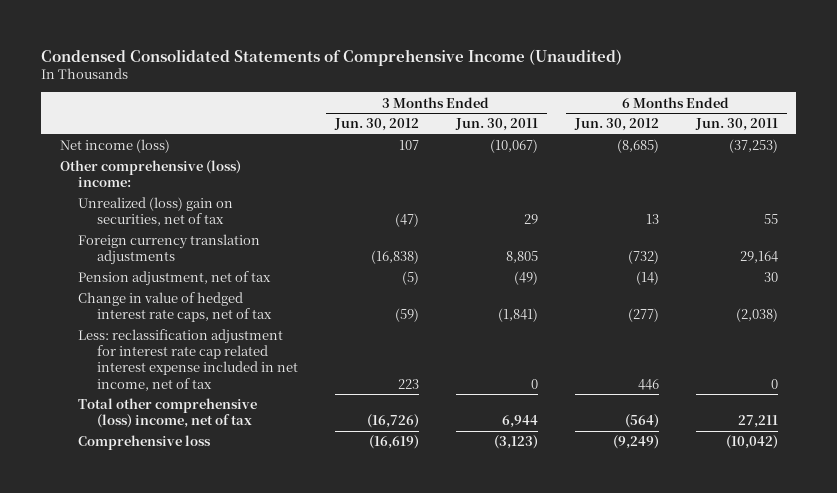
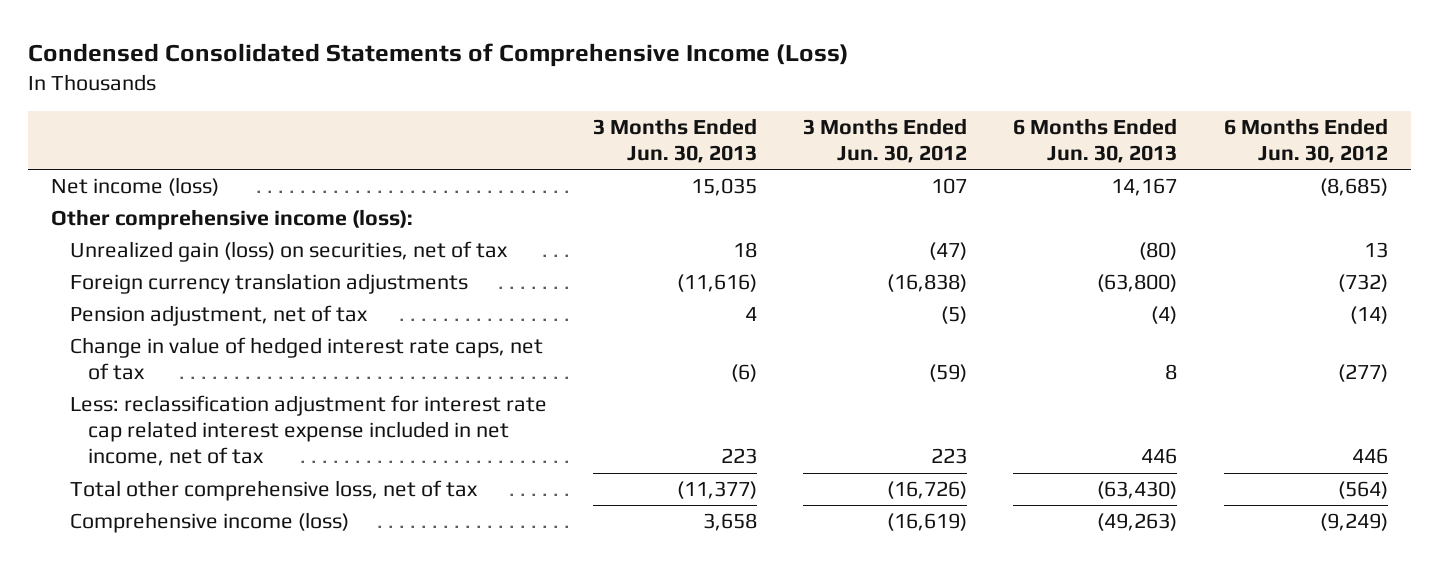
- Condensed Consolidated Statements of Comprehensive Income (Unaudited)
+ Condensed Consolidated Statements of Comprehensive Income (Loss)
- | 3 Months Ended Jun. 30, 2012 | 3 Months Ended Jun. 30, 2011 | 6 Months Ended Jun. 30, 2012 | 6 Months Ended Jun. 30, 2011
+ | 3 Months Ended Jun. 30, 2013 | 3 Months Ended Jun. 30, 2012 | 6 Months Ended Jun. 30, 2013 | 6 Months Ended Jun. 30, 2012
- Other comprehensive (loss) income:
- Unrealized (loss) gain on securities, net of tax | (47) | 29 | 13 | 55
+ Other comprehensive income (loss):
+ Unrealized gain (loss) on securities, net of tax | 18 | (47) | (80) | 13
- Total other comprehensive (loss) income, net of tax | (16,726) | 6,944 | (564) | 27,211
- Comprehensive loss | (16,619) | (3,123) | (9,249) | (10,042)
+ Total other comprehensive loss, net of tax | (11,377) | (16,726) | (63,430) | (564)
+ Comprehensive income (loss) | 3,658 | (16,619) | (49,263) | (9,249)

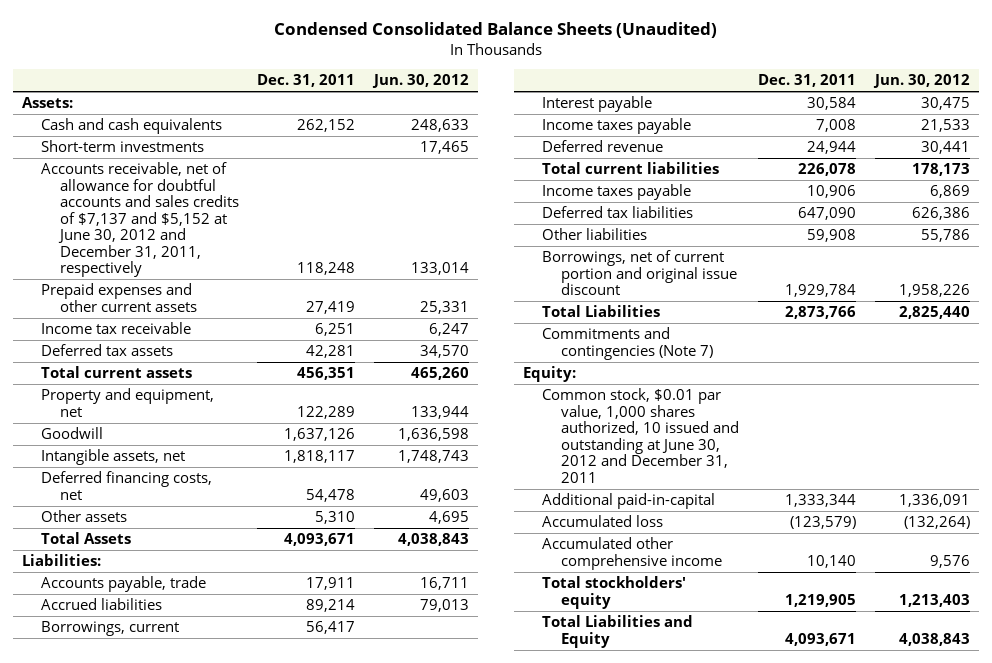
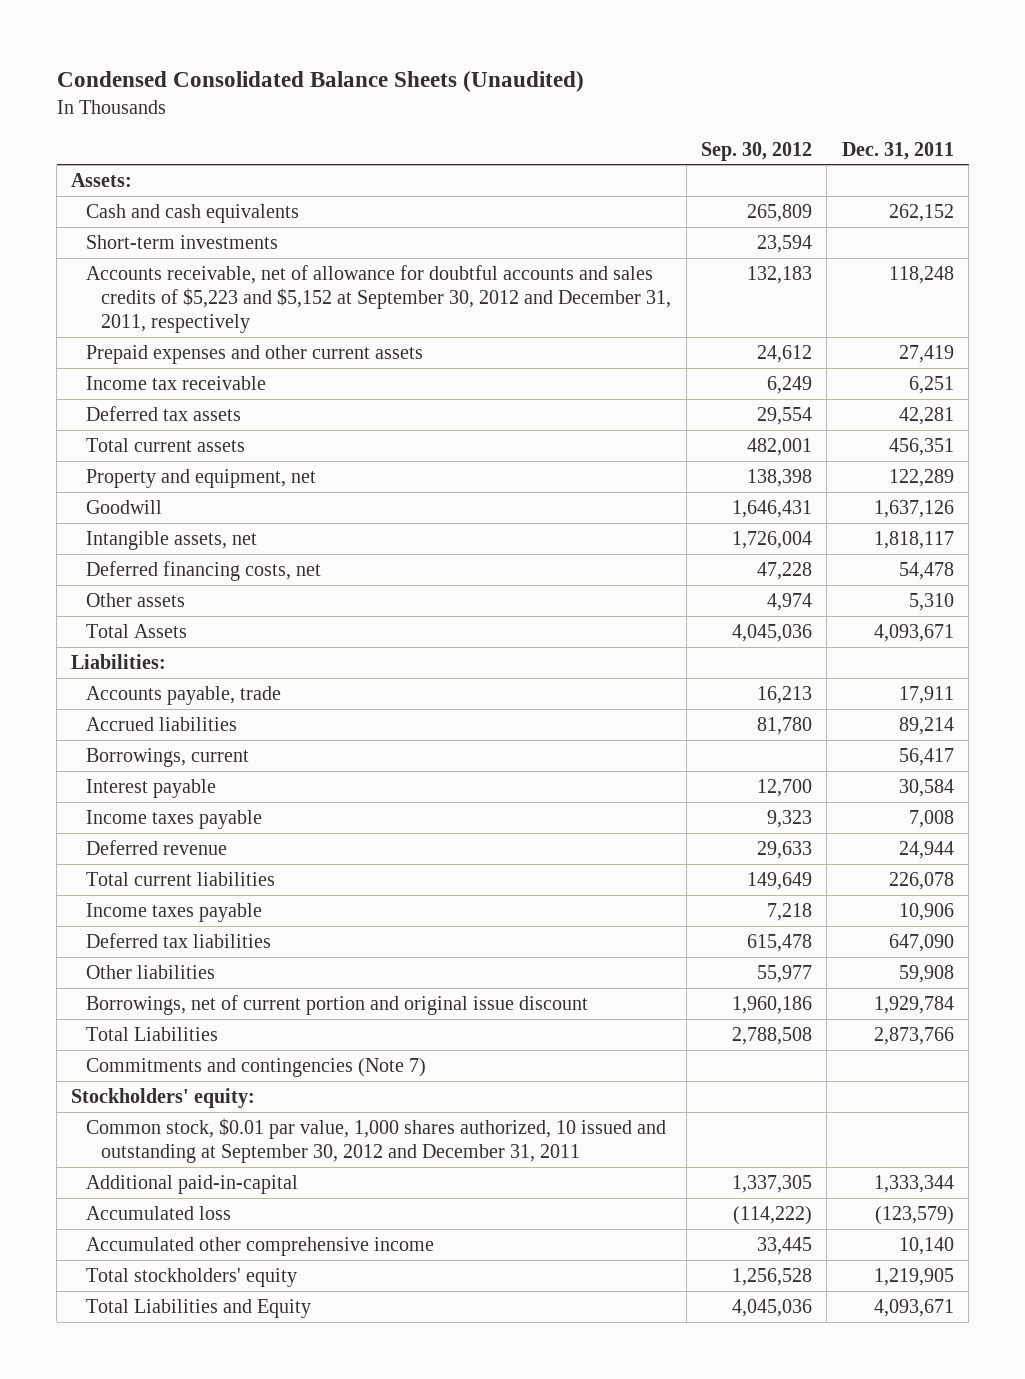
- | Dec. 31, 2011 | Jun. 30, 2012
+ | Sep. 30, 2012 | Dec. 31, 2011
- Accounts receivable, net of allowance for doubtful accounts and sales credits of $7,137 and $5,152 at June 30, 2012 and December 31, 2011, respectively | 118,248 | 133,014
+ Accounts receivable, net of allowance for doubtful accounts and sales credits of $5,223 and $5,152 at September 30, 2012 and December 31, 2011, respectively | 132,183 | 118,248
- Equity:
- Common stock, $0.01 par value, 1,000 shares authorized, 10 issued and outstanding at June 30, 2012 and December 31, 2011
+ Stockholders' equity:
+ Common stock, $0.01 par value, 1,000 shares authorized, 10 issued and outstanding at September 30, 2012 and December 31, 2011

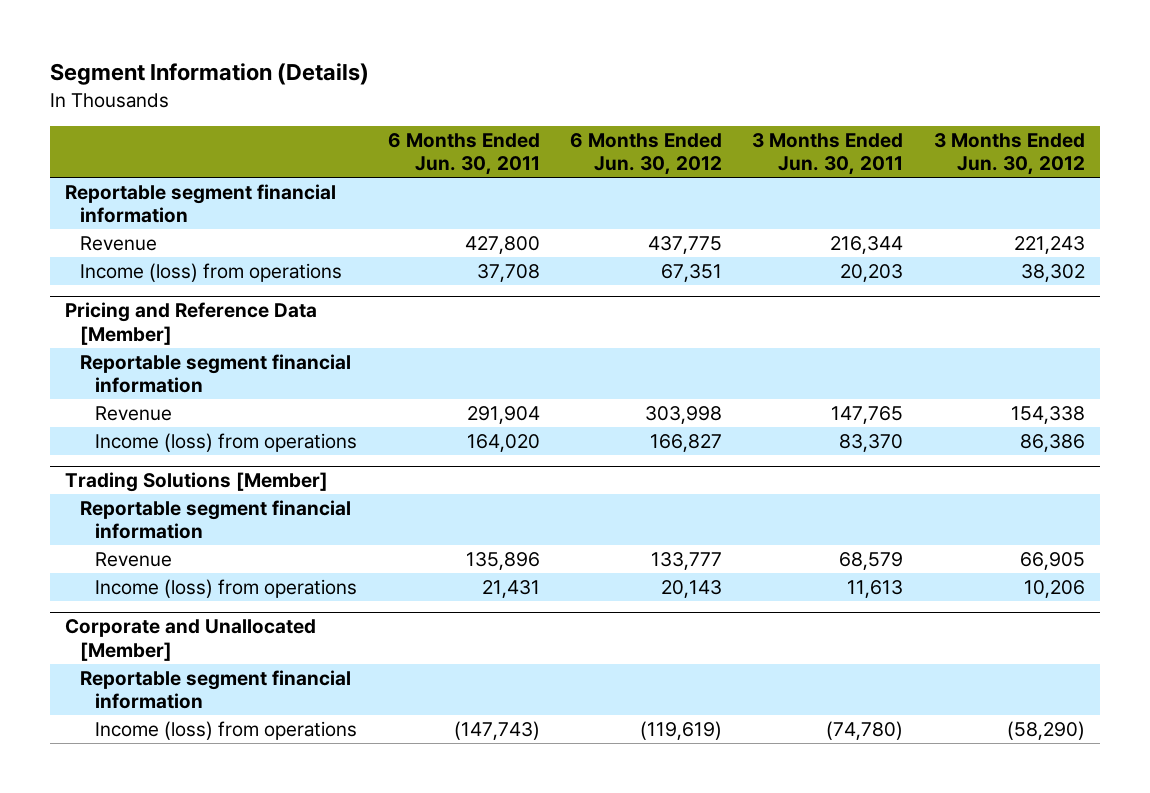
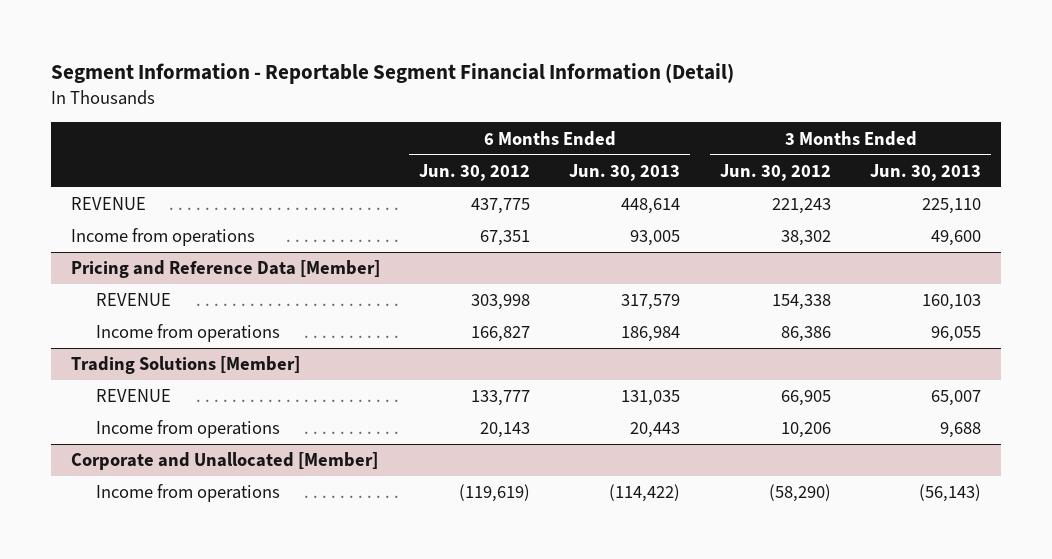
- Segment Information (Details)
+ Segment Information - Reportable Segment Financial Information (Detail)
- | 6 Months Ended Jun. 30, 2011 | 6 Months Ended Jun. 30, 2012 | 3 Months Ended Jun. 30, 2011 | 3 Months Ended Jun. 30, 2012
+ | 6 Months Ended Jun. 30, 2012 | 6 Months Ended Jun. 30, 2013 | 3 Months Ended Jun. 30, 2012 | 3 Months Ended Jun. 30, 2013
- Reportable segment financial information
- Revenue | 427,800 | 437,775 | 216,344 | 221,243
- Income (loss) from operations | 37,708 | 67,351 | 20,203 | 38,302
+ REVENUE | 437,775 | 448,614 | 221,243 | 225,110
+ Income from operations | 67,351 | 93,005 | 38,302 | 49,600
@ Pricing and Reference Data [Member]
- Reportable segment financial information
- Revenue | 291,904 | 303,998 | 147,765 | 154,338
- Income (loss) from operations | 164,020 | 166,827 | 83,370 | 86,386
+ REVENUE | 303,998 | 317,579 | 154,338 | 160,103
+ Income from operations | 166,827 | 186,984 | 86,386 | 96,055
@ Trading Solutions [Member]
- Reportable segment financial information
- Revenue | 135,896 | 133,777 | 68,579 | 66,905
- Income (loss) from operations | 21,431 | 20,143 | 11,613 | 10,206
+ REVENUE | 133,777 | 131,035 | 66,905 | 65,007
+ Income from operations | 20,143 | 20,443 | 10,206 | 9,688
@ Corporate and Unallocated [Member]
- Reportable segment financial information
- Income (loss) from operations | (147,743) | (119,619) | (74,780) | (58,290)
+ Income from operations | (119,619) | (114,422) | (58,290) | (56,143)

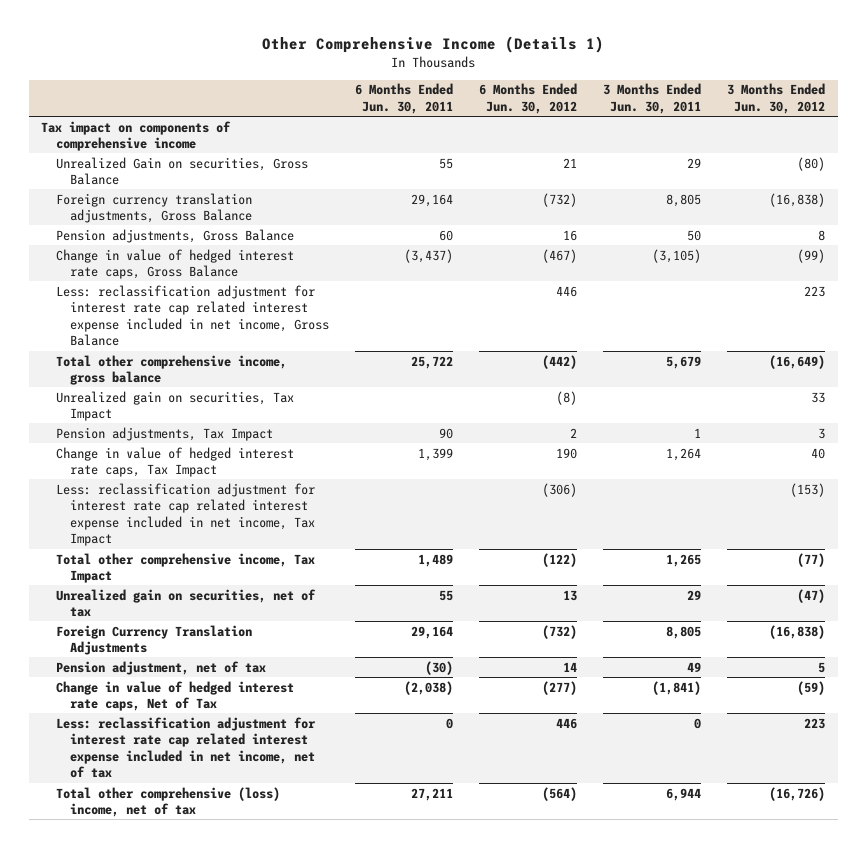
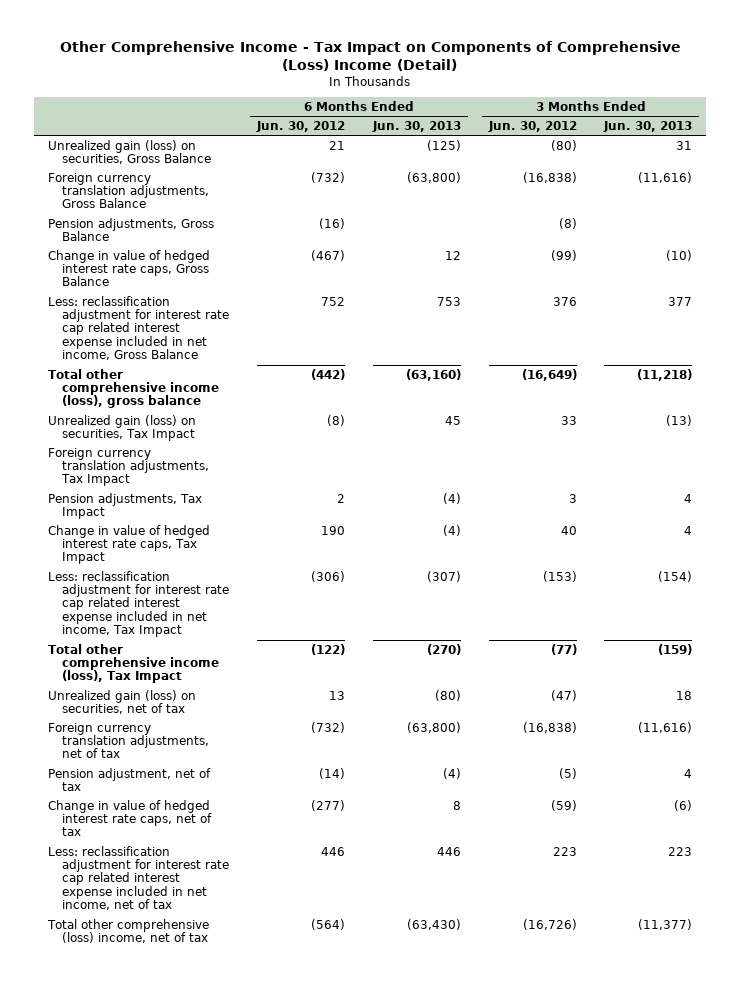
- Other Comprehensive Income (Details 1)
+ Other Comprehensive Income - Tax Impact on Components of Comprehensive (Loss) Income (Detail)
- | 6 Months Ended Jun. 30, 2011 | 6 Months Ended Jun. 30, 2012 | 3 Months Ended Jun. 30, 2011 | 3 Months Ended Jun. 30, 2012
+ | 6 Months Ended Jun. 30, 2012 | 6 Months Ended Jun. 30, 2013 | 3 Months Ended Jun. 30, 2012 | 3 Months Ended Jun. 30, 2013
- Tax impact on components of comprehensive income
- Unrealized Gain on securities, Gross Balance | 55 | 21 | 29 | (80)
+ Unrealized gain (loss) on securities, Gross Balance | 21 | (125) | (80) | 31
- Pension adjustments, Gross Balance | 60 | 16 | 50 | 8
+ Pension adjustments, Gross Balance | (16) | | (8) |
- Less: reclassification adjustment for interest rate cap related interest expense included in net income, Gross Balance | | 446 | | 223
- Total other comprehensive income, gross balance | 25,722 | (442) | 5,679 | (16,649)
- Unrealized gain on securities, Tax Impact | | (8) | | 33
+ Less: reclassification adjustment for interest rate cap related interest expense included in net income, Gross Balance | 752 | 753 | 376 | 377
+ Total other comprehensive income (loss), gross balance | (442) | (63,160) | (16,649) | (11,218)
+ Unrealized gain (loss) on securities, Tax Impact | (8) | 45 | 33 | (13)
+ Foreign currency translation adjustments, Tax Impact
- Total other comprehensive income, Tax Impact | 1,489 | (122) | 1,265 | (77)
- Unrealized gain on securities, net of tax | 55 | 13 | 29 | (47)
- Foreign Currency Translation Adjustments | 29,164 | (732) | 8,805 | (16,838)
- Pension adjustment, net of tax | (30) | 14 | 49 | 5
- Change in value of hedged interest rate caps, Net of Tax | (2,038) | (277) | (1,841) | (59)
+ Total other comprehensive income (loss), Tax Impact | (122) | (270) | (77) | (159)
+ Unrealized gain (loss) on securities, net of tax | 13 | (80) | (47) | 18
+ Foreign currency translation adjustments, net of tax | (732) | (63,800) | (16,838) | (11,616)
+ Pension adjustment, net of tax | (14) | (4) | (5) | 4
+ Change in value of hedged interest rate caps, net of tax | (277) | 8 | (59) | (6)

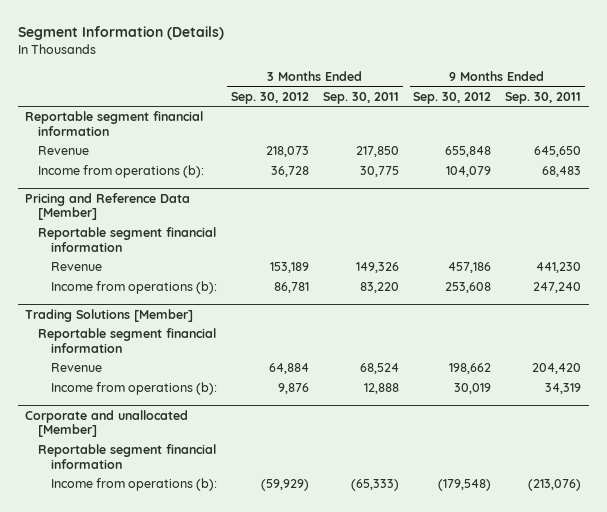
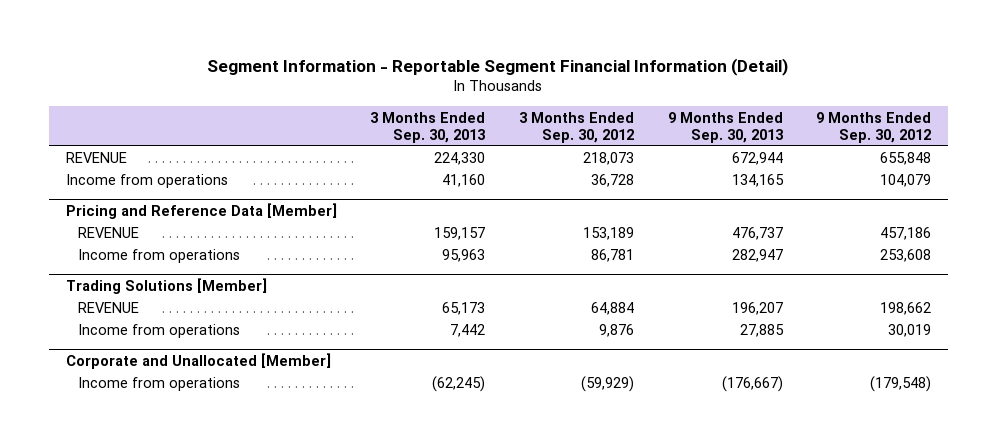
- Segment Information (Details)
+ Segment Information - Reportable Segment Financial Information (Detail)
- | 3 Months Ended Sep. 30, 2012 | 3 Months Ended Sep. 30, 2011 | 9 Months Ended Sep. 30, 2012 | 9 Months Ended Sep. 30, 2011
+ | 3 Months Ended Sep. 30, 2013 | 3 Months Ended Sep. 30, 2012 | 9 Months Ended Sep. 30, 2013 | 9 Months Ended Sep. 30, 2012
- Reportable segment financial information
- Revenue | 218,073 | 217,850 | 655,848 | 645,650
- Income from operations (b): | 36,728 | 30,775 | 104,079 | 68,483
+ REVENUE | 224,330 | 218,073 | 672,944 | 655,848
+ Income from operations | 41,160 | 36,728 | 134,165 | 104,079
@ Pricing and Reference Data [Member]
- Reportable segment financial information
- Revenue | 153,189 | 149,326 | 457,186 | 441,230
- Income from operations (b): | 86,781 | 83,220 | 253,608 | 247,240
+ REVENUE | 159,157 | 153,189 | 476,737 | 457,186
+ Income from operations | 95,963 | 86,781 | 282,947 | 253,608
@ Trading Solutions [Member]
- Reportable segment financial information
- Revenue | 64,884 | 68,524 | 198,662 | 204,420
- Income from operations (b): | 9,876 | 12,888 | 30,019 | 34,319
- Corporate and unallocated [Member]
- Reportable segment financial information
- Income from operations (b): | (59,929) | (65,333) | (179,548) | (213,076)
@ Trading Solutions [Member]
+ REVENUE | 65,173 | 64,884 | 196,207 | 198,662
+ Income from operations | 7,442 | 9,876 | 27,885 | 30,019
+ Corporate and Unallocated [Member]
+ Income from operations | (62,245) | (59,929) | (176,667) | (179,548)

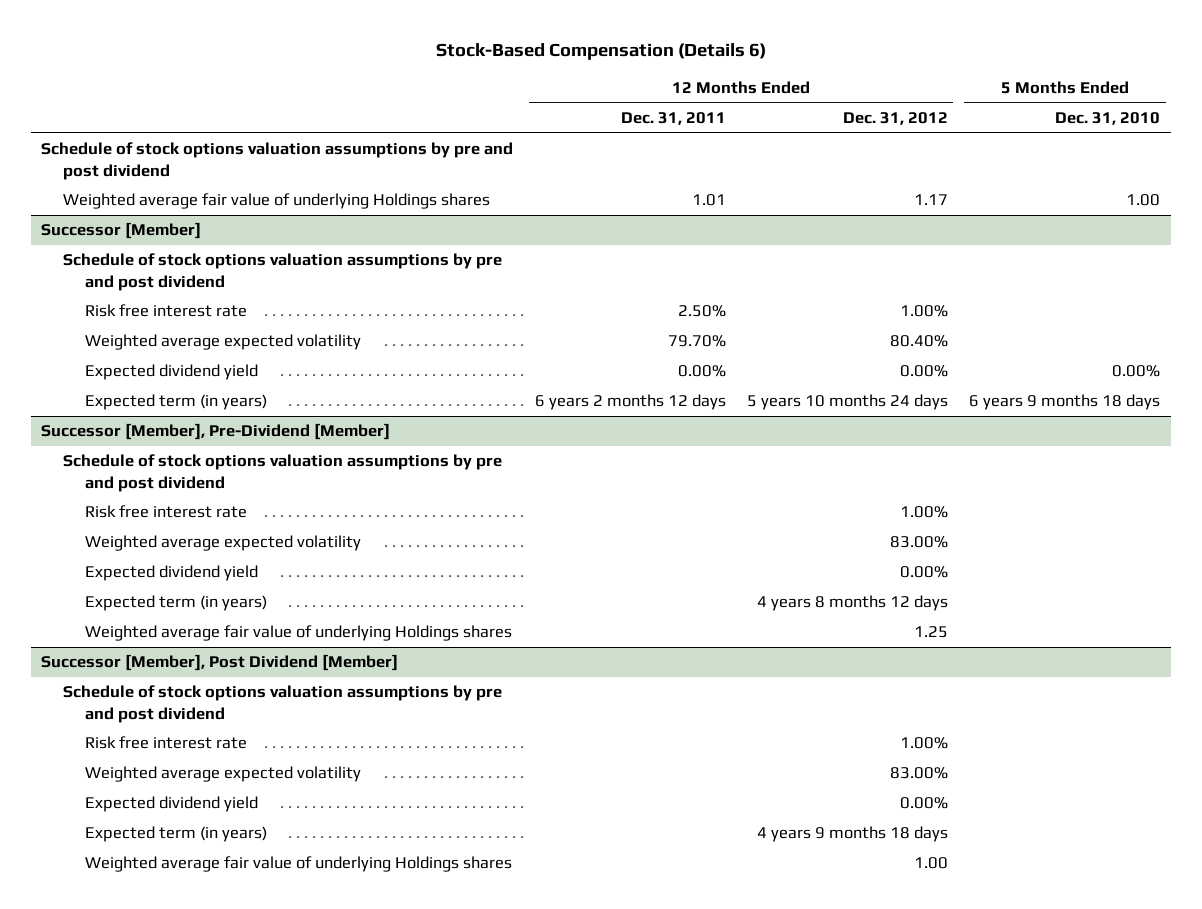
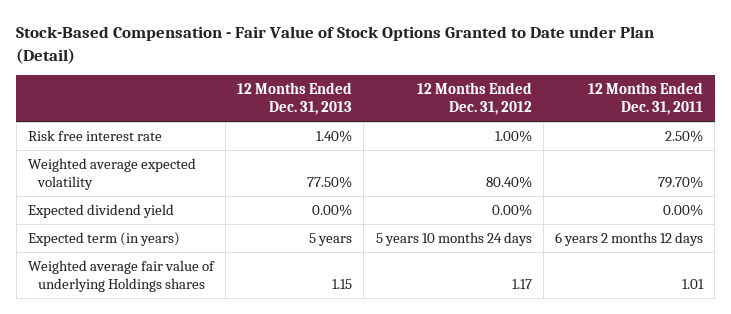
- Stock-Based Compensation (Details 6)
+ Stock-Based Compensation - Fair Value of Stock Options Granted to Date under Plan (Detail)
- | 12 Months Ended Dec. 31, 2011 | 12 Months Ended Dec. 31, 2012 | 5 Months Ended Dec. 31, 2010
+ | 12 Months Ended Dec. 31, 2013 | 12 Months Ended Dec. 31, 2012 | 12 Months Ended Dec. 31, 2011
- Schedule of stock options valuation assumptions by pre and post dividend
- Successor [Member]
- Schedule of stock options valuation assumptions by pre and post dividend
- Successor [Member], Pre-Dividend [Member]
- Schedule of stock options valuation assumptions by pre and post dividend
- Risk free interest rate | | 1.00% |
- Weighted average expected volatility | | 83.00% |
- Expected dividend yield | | 0.00% |
- Expected term (in years) | | 4 years 8 months 12 days |
- Weighted average fair value of underlying Holdings shares | | 1.25 |
- Successor [Member], Post Dividend [Member]
- Schedule of stock options valuation assumptions by pre and post dividend
- Risk free interest rate | | 1.00% |
- Weighted average expected volatility | | 83.00% |
- Expected dividend yield | | 0.00% |
- Expected term (in years) | | 4 years 9 months 18 days |
- Weighted average fair value of underlying Holdings shares | | 1.00 |
moved down: Weighted average fair value of underlying Holdings shares | 1.15 | 1.17 | 1.01

